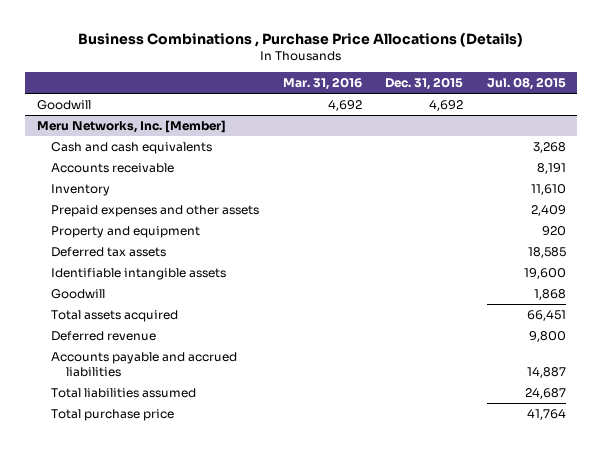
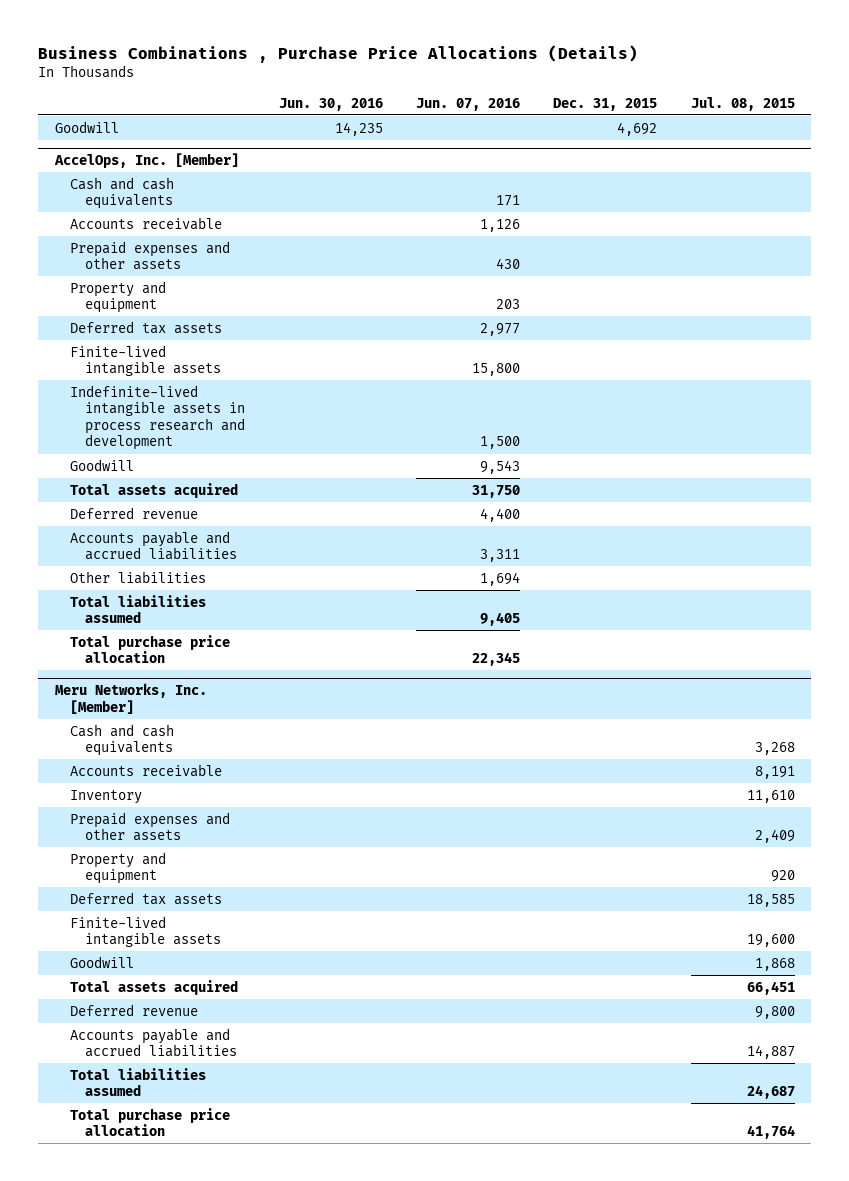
- | Mar. 31, 2016 | Dec. 31, 2015 | Jul. 08, 2015
+ | Jun. 30, 2016 | Jun. 07, 2016 | Dec. 31, 2015 | Jul. 08, 2015
+ AccelOps, Inc. [Member]
+ Cash and cash equivalents | | 171 | |
+ Accounts receivable | | 1,126 | |
+ Prepaid expenses and other assets | | 430 | |
+ Property and equipment | | 203 | |
+ Deferred tax assets | | 2,977 | |
+ Finite-lived intangible assets | | 15,800 | |
+ Indefinite-lived intangible assets in process research and development | | 1,500 | |
+ Goodwill | | 9,543 | |
+ Total assets acquired | | 31,750 | |
+ Deferred revenue | | 4,400 | |
+ Accounts payable and accrued liabilities | | 3,311 | |
+ Other liabilities | | 1,694 | |
+ Total liabilities assumed | | 9,405 | |
+ Total purchase price allocation | | 22,345 | |
@ Meru Networks, Inc. [Member]
- Identifiable intangible assets | | | 19,600
+ Finite-lived intangible assets | | | | 19,600
- Total purchase price | | | 41,764
+ Total purchase price allocation | | | | 41,764

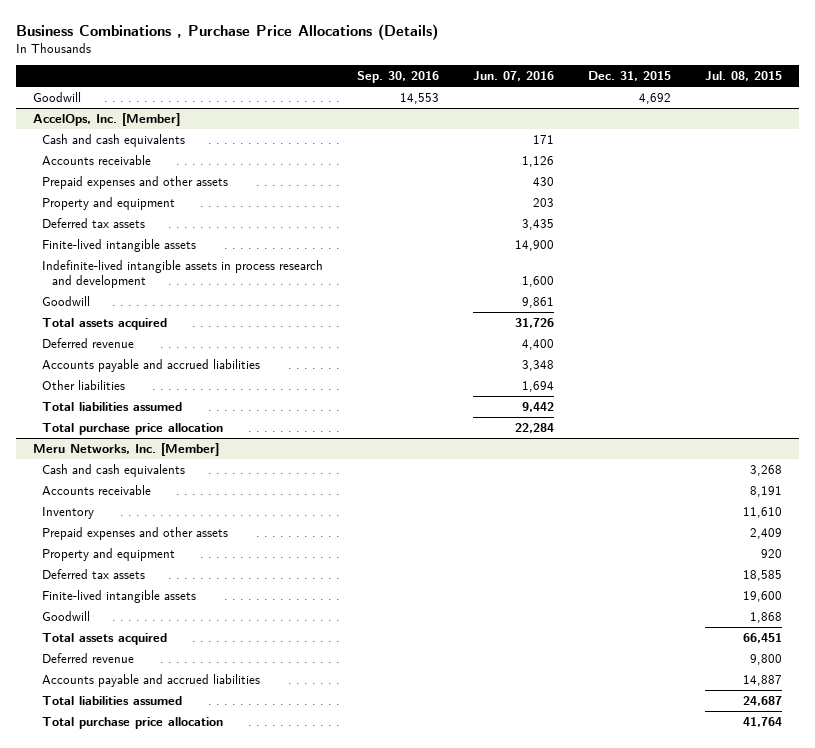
- | Jun. 30, 2016 | Jun. 07, 2016 | Dec. 31, 2015 | Jul. 08, 2015
+ | Sep. 30, 2016 | Jun. 07, 2016 | Dec. 31, 2015 | Jul. 08, 2015
@ AccelOps, Inc. [Member]
- Deferred tax assets | | 2,977 | |
- Finite-lived intangible assets | | 15,800 | |
- Indefinite-lived intangible assets in process research and development | | 1,500 | |
- Goodwill | | 9,543 | |
- Total assets acquired | | 31,750 | |
+ Deferred tax assets | | 3,435 | |
+ Finite-lived intangible assets | | 14,900 | |
+ Indefinite-lived intangible assets in process research and development | | 1,600 | |
+ Goodwill | | 9,861 | |
+ Total assets acquired | | 31,726 | |
- Accounts payable and accrued liabilities | | 3,311 | |
+ Accounts payable and accrued liabilities | | 3,348 | |
- Total liabilities assumed | | 9,405 | |
- Total purchase price allocation | | 22,345 | |
+ Total liabilities assumed | | 9,442 | |
+ Total purchase price allocation | | 22,284 | |

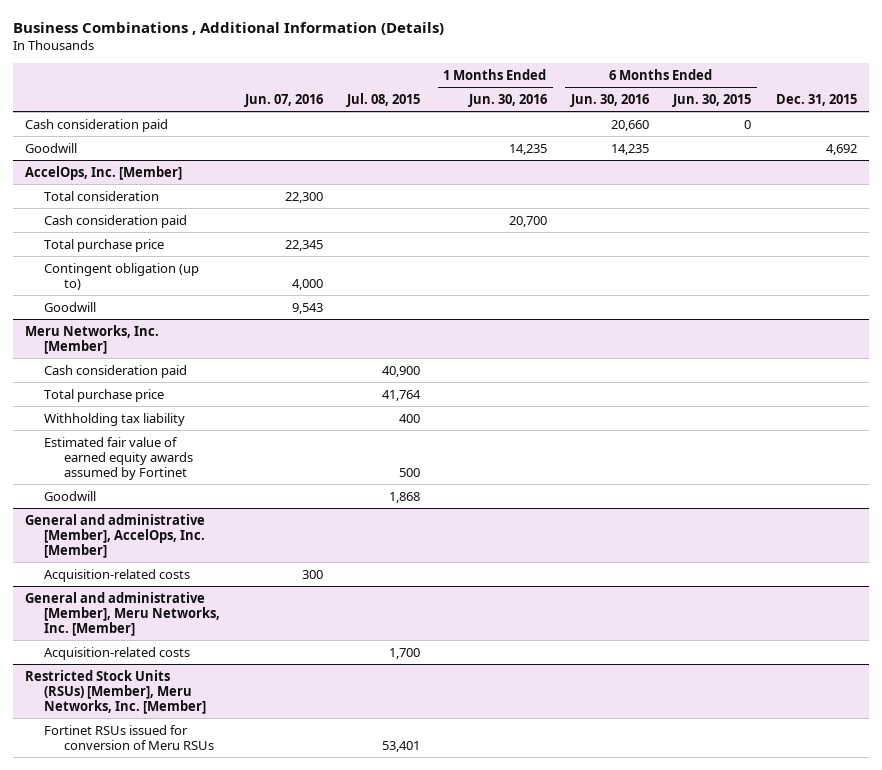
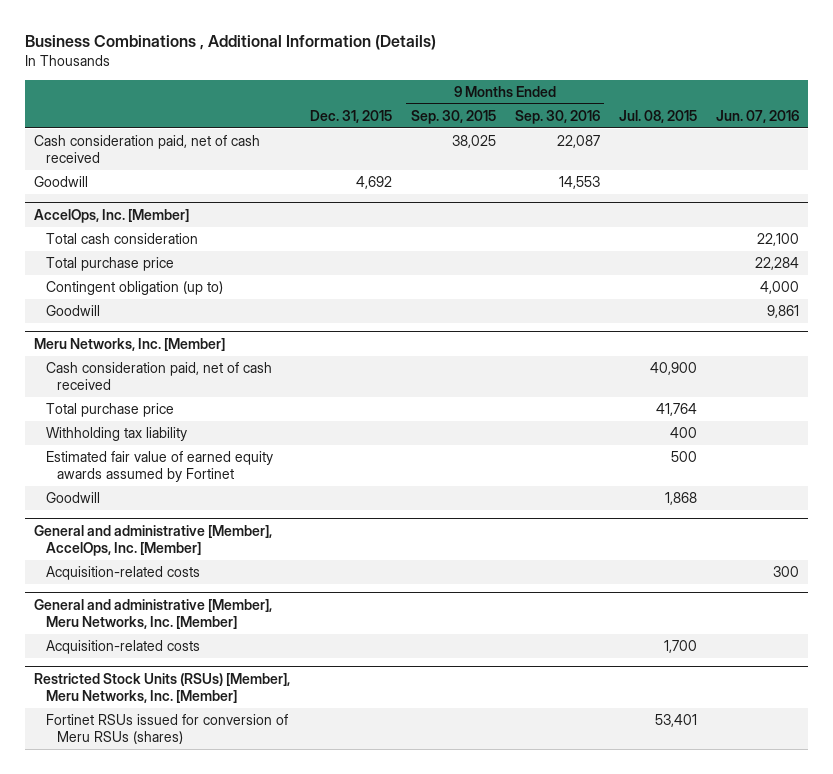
- | Jun. 07, 2016 | Jul. 08, 2015 | 1 Months Ended Jun. 30, 2016 | 6 Months Ended Jun. 30, 2016 | 6 Months Ended Jun. 30, 2015 | Dec. 31, 2015
+ | Dec. 31, 2015 | 9 Months Ended Sep. 30, 2015 | 9 Months Ended Sep. 30, 2016 | Jul. 08, 2015 | Jun. 07, 2016
- Cash consideration paid | | | | 20,660 | 0 |
+ Cash consideration paid, net of cash received | | 38,025 | 22,087 | |
@ AccelOps, Inc. [Member]
- Total consideration | 22,300 | | | | |
- Cash consideration paid | | | 20,700 | | |
- Total purchase price | 22,345 | | | | |
+ Total cash consideration | | | | | 22,100
+ Total purchase price | | | | | 22,284
- Goodwill | 9,543 | | | | |
+ Goodwill | | | | | 9,861
@ Meru Networks, Inc. [Member]
- Cash consideration paid | | 40,900 | | | |
+ Cash consideration paid, net of cash received | | | | 40,900 |
@ Restricted Stock Units (RSUs) [Member], Meru Networks, Inc. [Member]
- Fortinet RSUs issued for conversion of Meru RSUs | | 53,401 | | | |
+ Fortinet RSUs issued for conversion of Meru RSUs (shares) | | | | 53,401 |

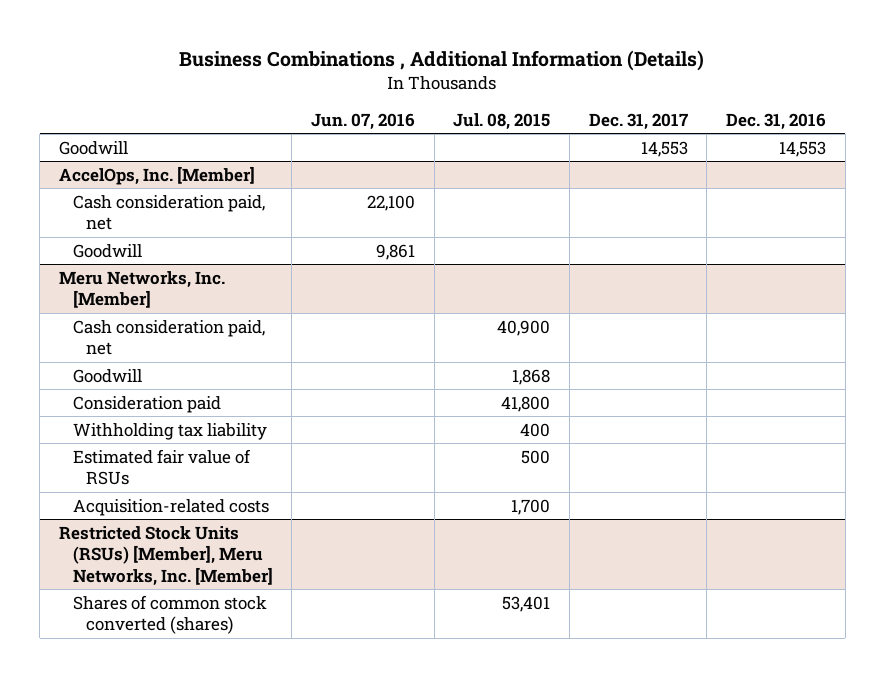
- | Dec. 31, 2015 | 9 Months Ended Sep. 30, 2015 | 9 Months Ended Sep. 30, 2016 | Jul. 08, 2015 | Jun. 07, 2016
+ | Jun. 07, 2016 | Jul. 08, 2015 | Dec. 31, 2017 | Dec. 31, 2016
- Cash consideration paid, net of cash received | | 38,025 | 22,087 | |
@ AccelOps, Inc. [Member]
- Total cash consideration | | | | | 22,100
- Total purchase price | | | | | 22,284
- Contingent obligation (up to) | | | | | 4,000
+ Cash consideration paid, net | 22,100 | | |
@ Meru Networks, Inc. [Member]
- Cash consideration paid, net of cash received | | | | 40,900 |
- Total purchase price | | | | 41,764 |
- Estimated fair value of earned equity awards assumed by Fortinet | | | | 500 |
+ Cash consideration paid, net | | 40,900 | |
- General and administrative [Member], AccelOps, Inc. [Member]
- Acquisition-related costs | | | | | 300
- General and administrative [Member], Meru Networks, Inc. [Member]
- Acquisition-related costs | | | | 1,700 |
@ Meru Networks, Inc. [Member]
+ Consideration paid | | 41,800 | |
moved down: Withholding tax liability | | 400 | |
+ Estimated fair value of RSUs | | 500 | |
+ Acquisition-related costs | | 1,700 | |
@ Restricted Stock Units (RSUs) [Member], Meru Networks, Inc. [Member]
- Fortinet RSUs issued for conversion of Meru RSUs (shares) | | | | 53,401 |
+ Shares of common stock converted (shares) | | 53,401 | |

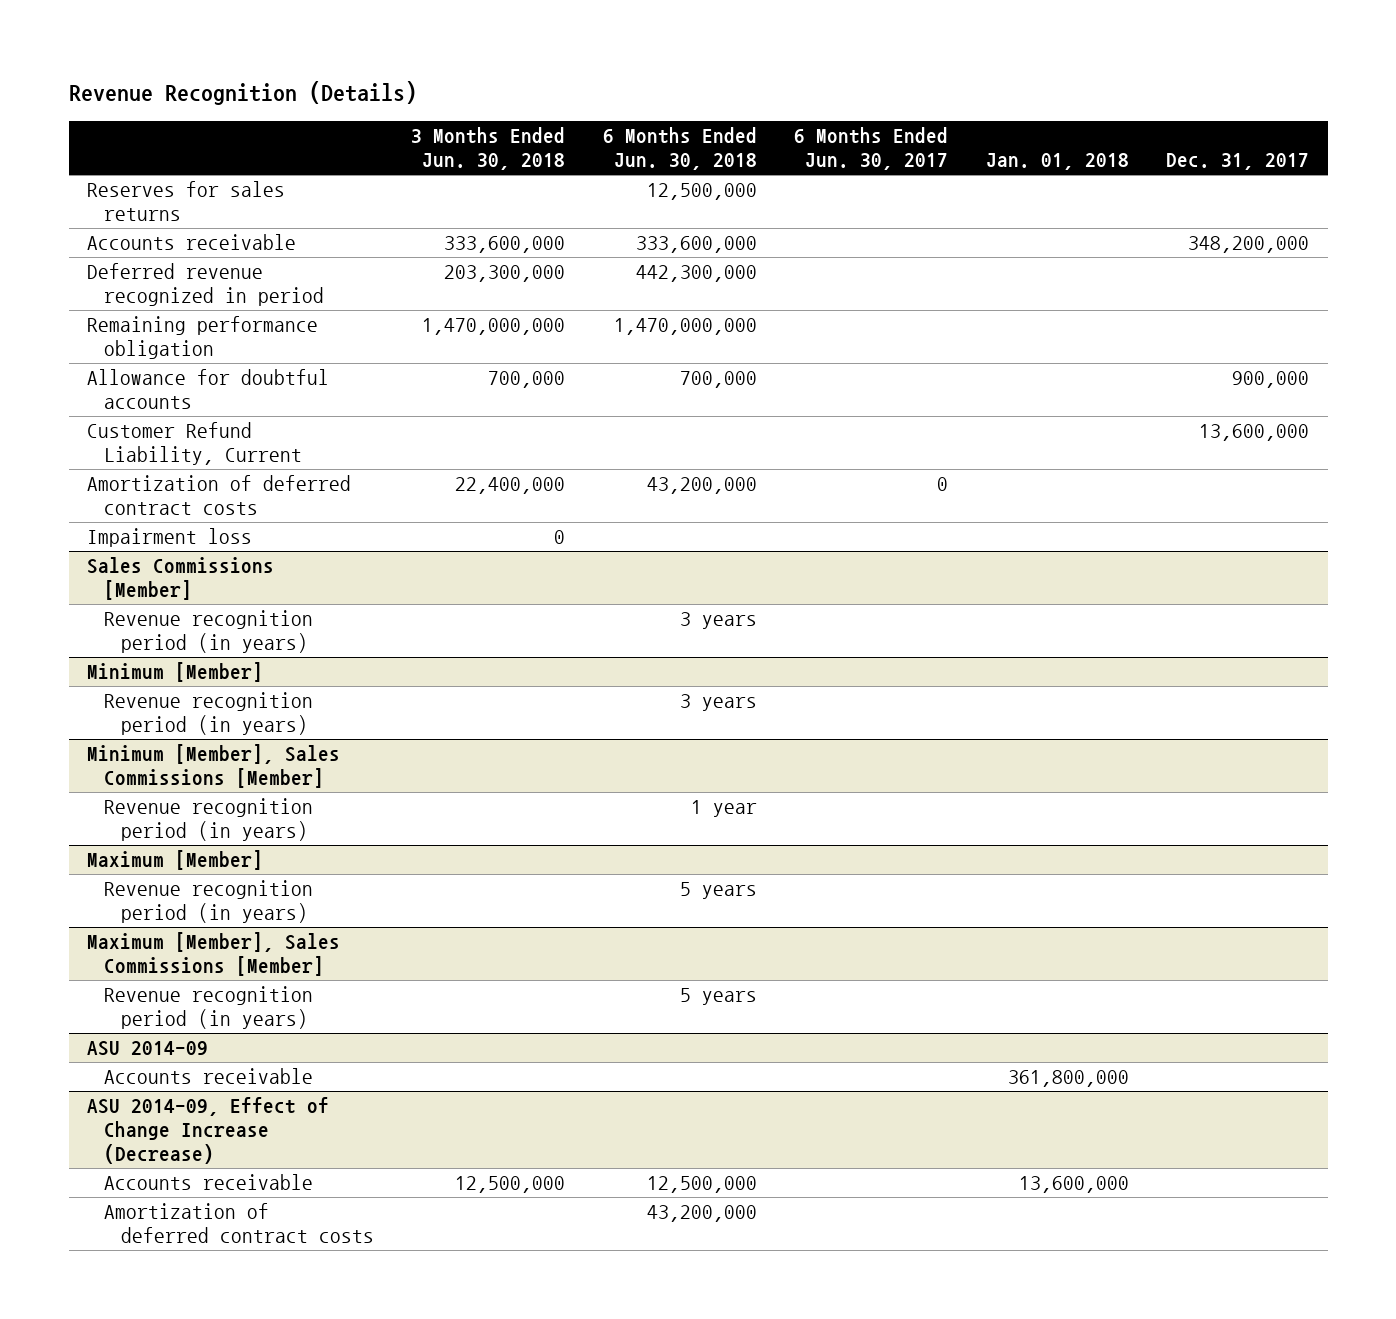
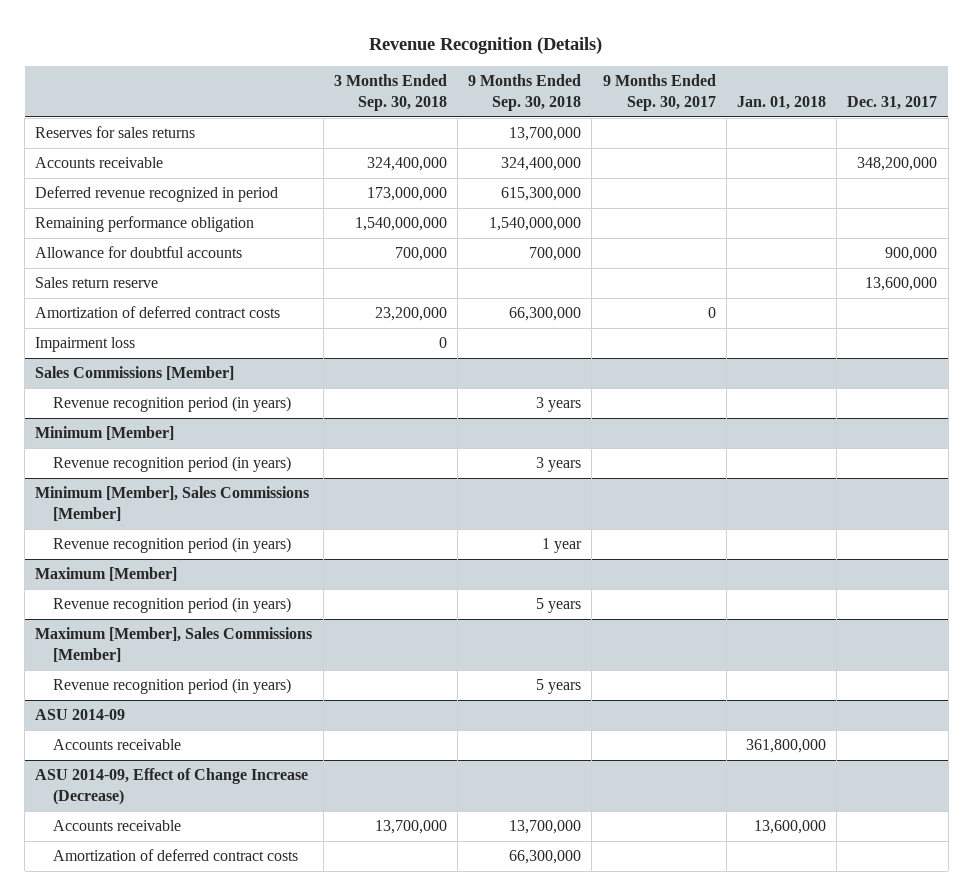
- | 3 Months Ended Jun. 30, 2018 | 6 Months Ended Jun. 30, 2018 | 6 Months Ended Jun. 30, 2017 | Jan. 01, 2018 | Dec. 31, 2017
+ | 3 Months Ended Sep. 30, 2018 | 9 Months Ended Sep. 30, 2018 | 9 Months Ended Sep. 30, 2017 | Jan. 01, 2018 | Dec. 31, 2017
- Customer Refund Liability, Current | | | | | 13,600,000
+ Sales return reserve | | | | | 13,600,000

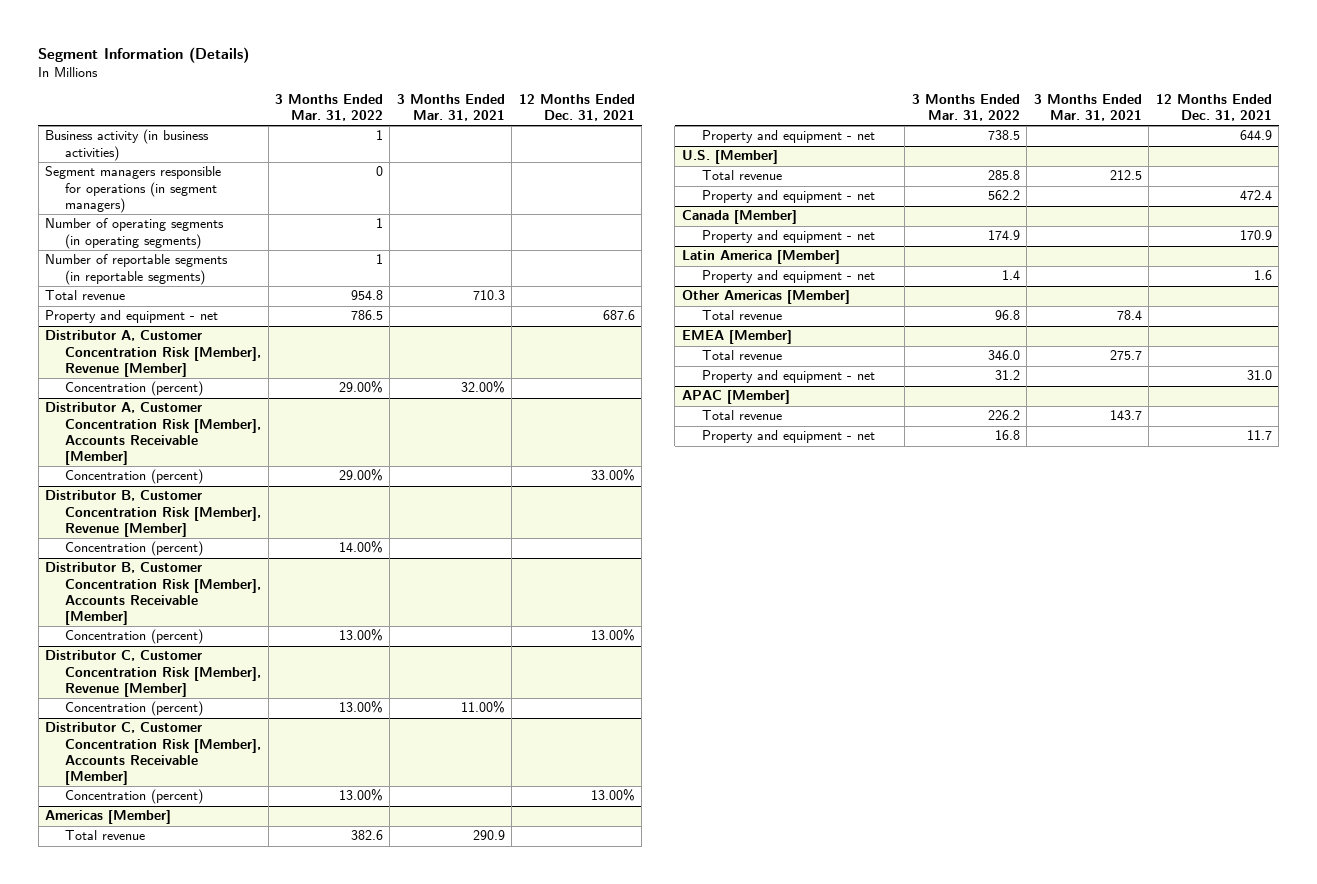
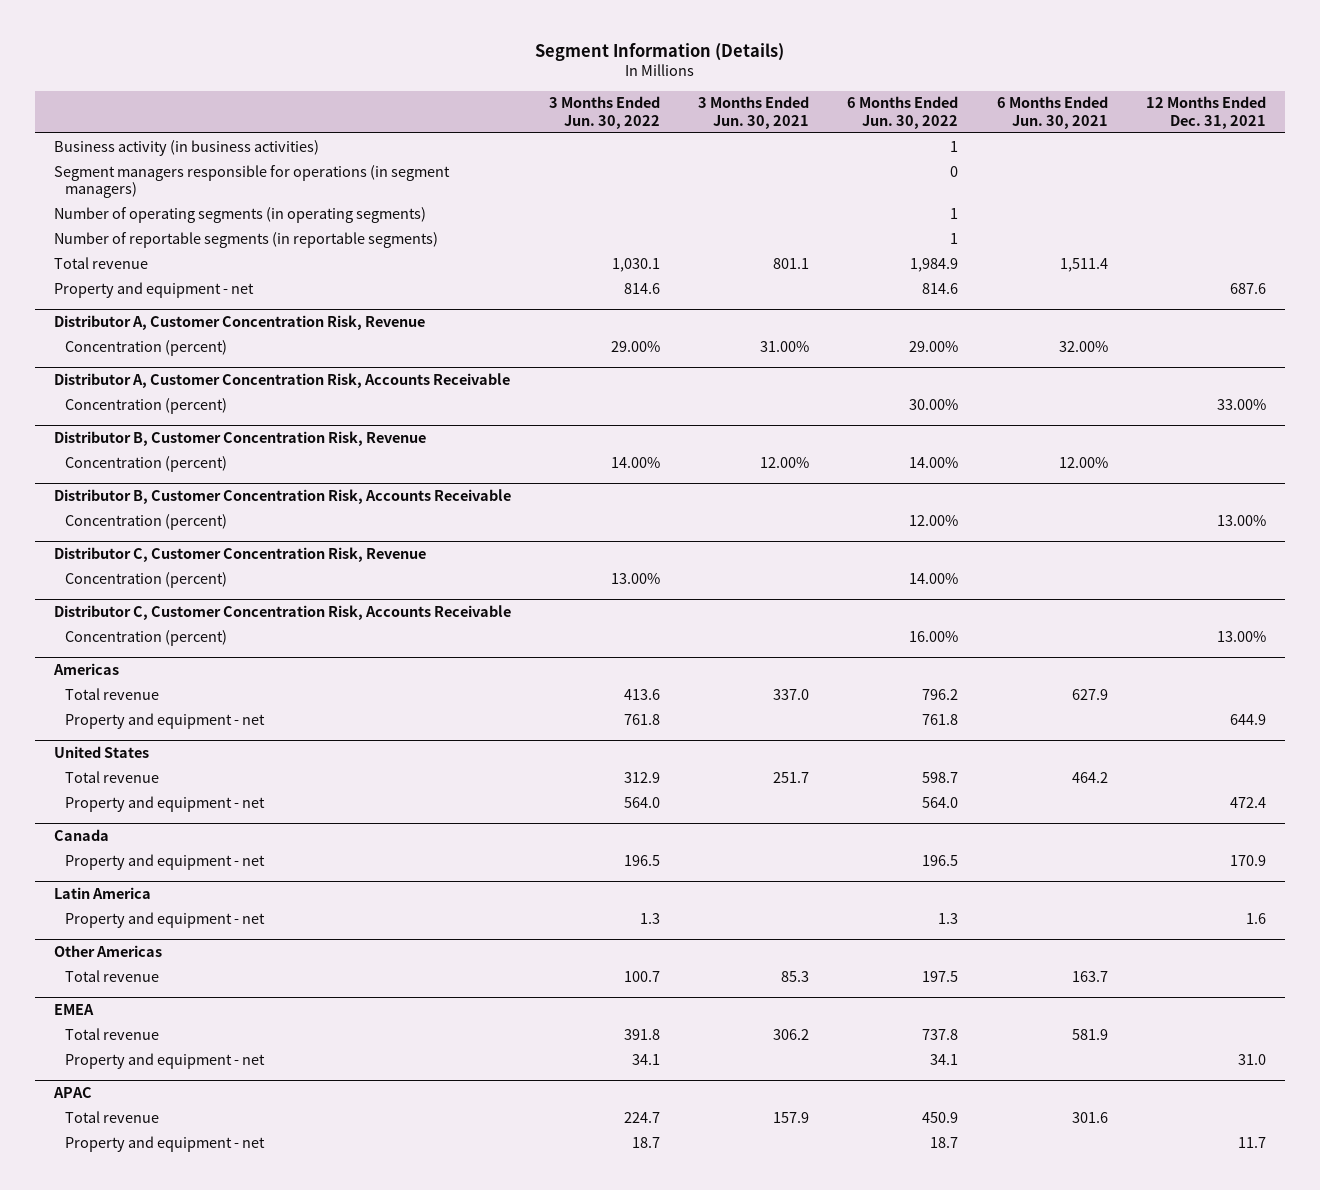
- | 3 Months Ended Mar. 31, 2022 | 3 Months Ended Mar. 31, 2021 | 12 Months Ended Dec. 31, 2021
+ | 3 Months Ended Jun. 30, 2022 | 3 Months Ended Jun. 30, 2021 | 6 Months Ended Jun. 30, 2022 | 6 Months Ended Jun. 30, 2021 | 12 Months Ended Dec. 31, 2021
- Distributor A, Customer Concentration Risk [Member], Revenue [Member]
+ Distributor A, Customer Concentration Risk, Revenue
- Distributor A, Customer Concentration Risk [Member], Accounts Receivable [Member]
+ Distributor A, Customer Concentration Risk, Accounts Receivable
- Distributor B, Customer Concentration Risk [Member], Revenue [Member]
+ Distributor B, Customer Concentration Risk, Revenue
- Distributor B, Customer Concentration Risk [Member], Accounts Receivable [Member]
+ Distributor B, Customer Concentration Risk, Accounts Receivable
- Distributor C, Customer Concentration Risk [Member], Revenue [Member]
+ Distributor C, Customer Concentration Risk, Revenue
- Distributor C, Customer Concentration Risk [Member], Accounts Receivable [Member]
+ Distributor C, Customer Concentration Risk, Accounts Receivable
- Americas [Member]
+ Americas
- U.S. [Member]
+ United States
- Canada [Member]
+ Canada
- Latin America [Member]
+ Latin America
- Other Americas [Member]
+ Other Americas
- EMEA [Member]
+ EMEA
- APAC [Member]
+ APAC

